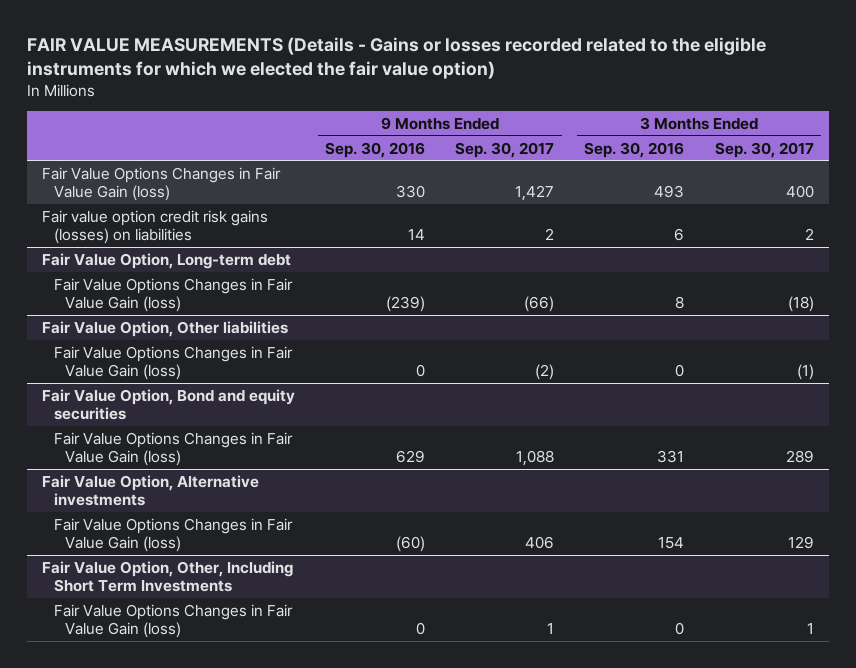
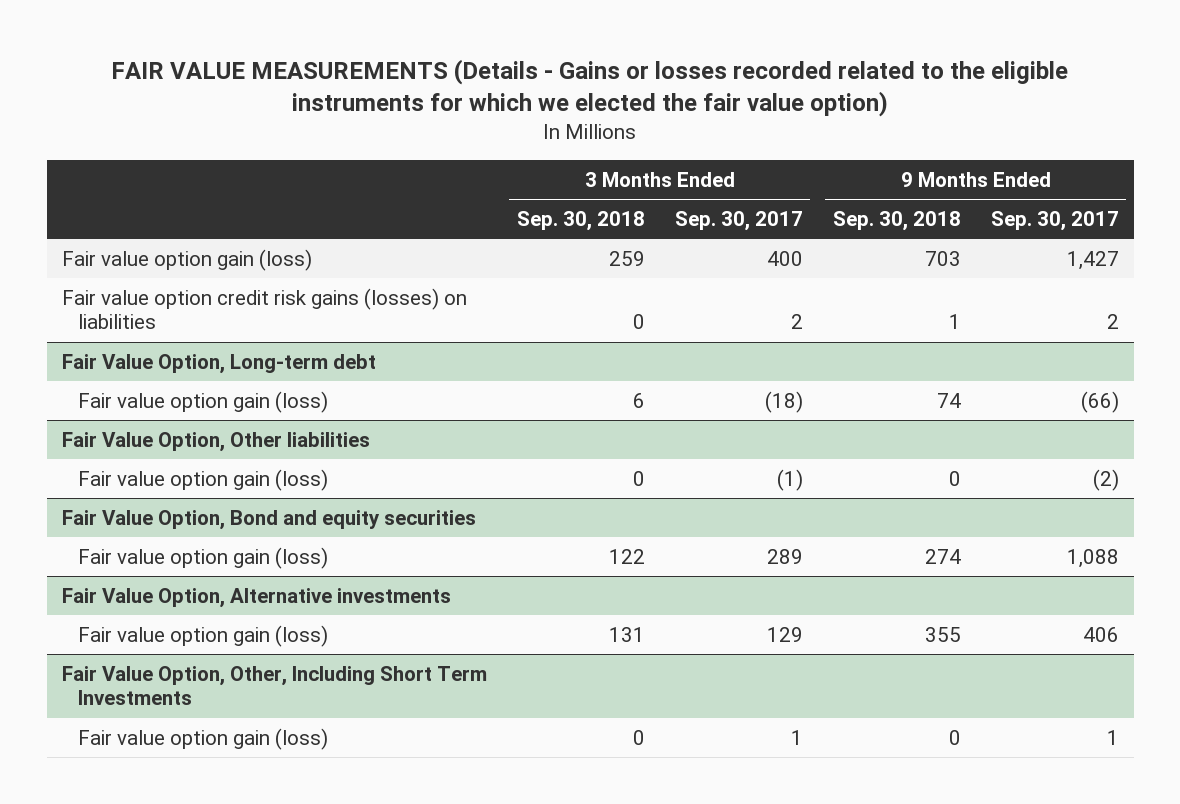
- | 9 Months Ended Sep. 30, 2016 | 9 Months Ended Sep. 30, 2017 | 3 Months Ended Sep. 30, 2016 | 3 Months Ended Sep. 30, 2017
+ | 3 Months Ended Sep. 30, 2018 | 3 Months Ended Sep. 30, 2017 | 9 Months Ended Sep. 30, 2018 | 9 Months Ended Sep. 30, 2017
- Fair Value Options Changes in Fair Value Gain (loss) | 330 | 1,427 | 493 | 400
+ Fair value option gain (loss) | 259 | 400 | 703 | 1,427
@ Fair Value Option, Long-term debt
- Fair Value Options Changes in Fair Value Gain (loss) | (239) | (66) | 8 | (18)
+ Fair value option gain (loss) | 6 | (18) | 74 | (66)
@ Fair Value Option, Other liabilities
- Fair Value Options Changes in Fair Value Gain (loss) | 0 | (2) | 0 | (1)
+ Fair value option gain (loss) | 0 | (1) | 0 | (2)
@ Fair Value Option, Bond and equity securities
- Fair Value Options Changes in Fair Value Gain (loss) | 629 | 1,088 | 331 | 289
+ Fair value option gain (loss) | 122 | 289 | 274 | 1,088
@ Fair Value Option, Alternative investments
- Fair Value Options Changes in Fair Value Gain (loss) | (60) | 406 | 154 | 129
+ Fair value option gain (loss) | 131 | 129 | 355 | 406
@ Fair Value Option, Other, Including Short Term Investments
- Fair Value Options Changes in Fair Value Gain (loss) | 0 | 1 | 0 | 1
+ Fair value option gain (loss) | 0 | 1 | 0 | 1

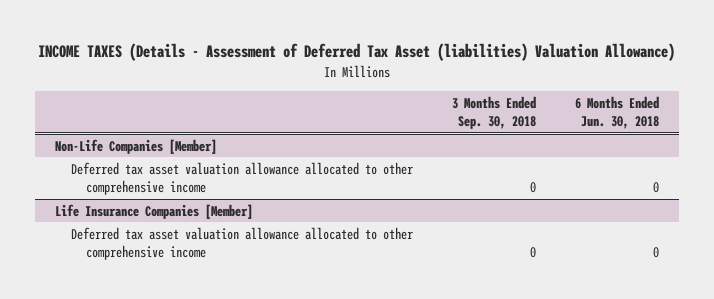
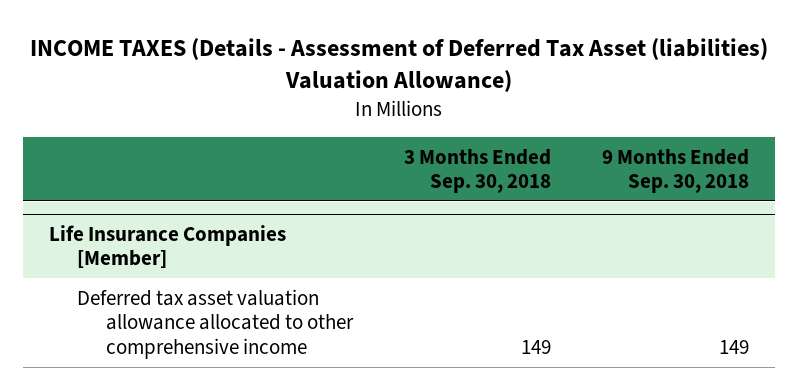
- | 3 Months Ended Sep. 30, 2018 | 6 Months Ended Jun. 30, 2018
+ | 3 Months Ended Sep. 30, 2018 | 9 Months Ended Sep. 30, 2018
- Non-Life Companies [Member]
- Deferred tax asset valuation allowance allocated to other comprehensive income | 0 | 0
@ Life Insurance Companies [Member]
- Deferred tax asset valuation allowance allocated to other comprehensive income | 0 | 0
+ Deferred tax asset valuation allowance allocated to other comprehensive income | 149 | 149

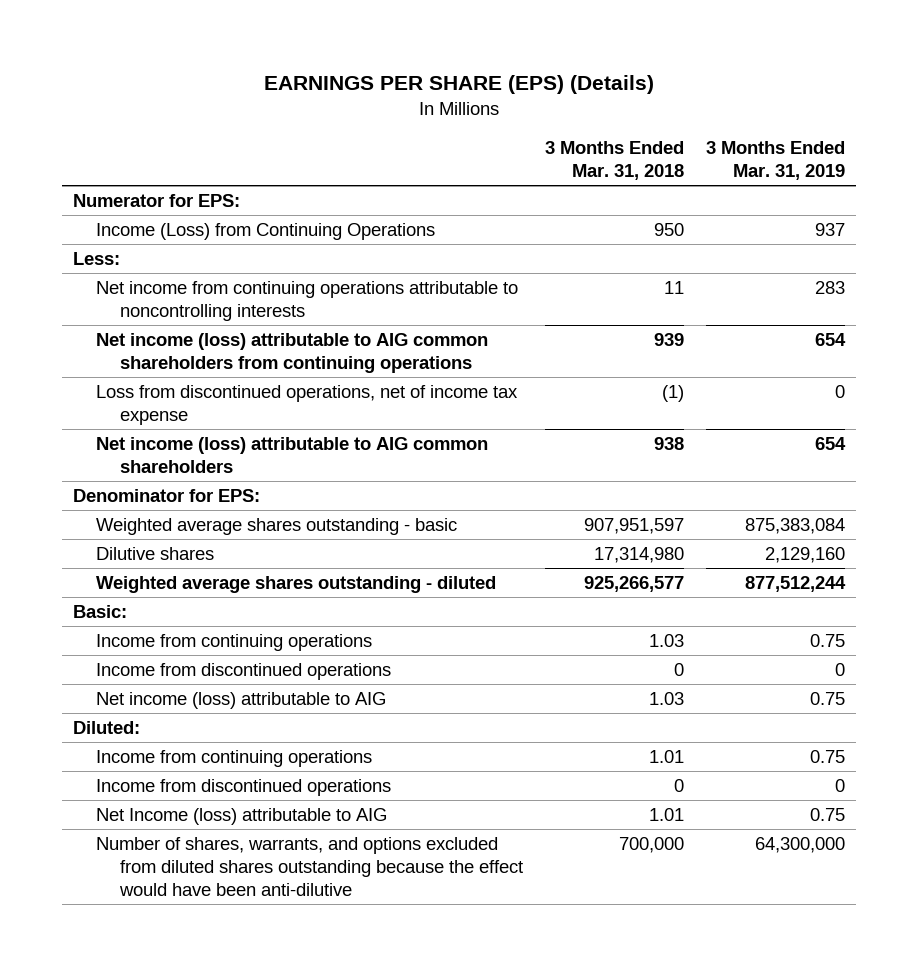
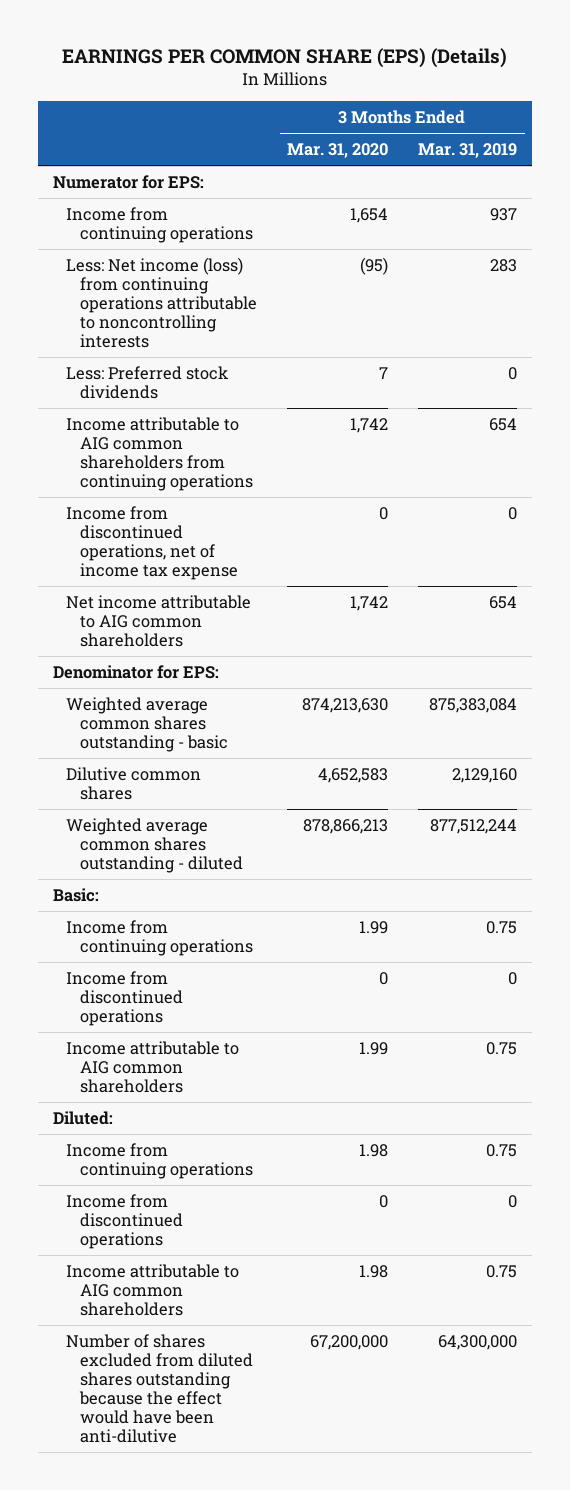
- EARNINGS PER SHARE (EPS) (Details)
+ EARNINGS PER COMMON SHARE (EPS) (Details)
- | 3 Months Ended Mar. 31, 2018 | 3 Months Ended Mar. 31, 2019
+ | 3 Months Ended Mar. 31, 2020 | 3 Months Ended Mar. 31, 2019
- Income (Loss) from Continuing Operations | 950 | 937
- Less:
- Net income from continuing operations attributable to noncontrolling interests | 11 | 283
- Net income (loss) attributable to AIG common shareholders from continuing operations | 939 | 654
- Loss from discontinued operations, net of income tax expense | (1) | 0
- Net income (loss) attributable to AIG common shareholders | 938 | 654
+ Income from continuing operations | 1,654 | 937
+ Less: Net income (loss) from continuing operations attributable to noncontrolling interests | (95) | 283
+ Less: Preferred stock dividends | 7 | 0
+ Income attributable to AIG common shareholders from continuing operations | 1,742 | 654
+ Income from discontinued operations, net of income tax expense | 0 | 0
+ Net income attributable to AIG common shareholders | 1,742 | 654
- Weighted average shares outstanding - basic | 907,951,597 | 875,383,084
- Dilutive shares | 17,314,980 | 2,129,160
- Weighted average shares outstanding - diluted | 925,266,577 | 877,512,244
+ Weighted average common shares outstanding - basic | 874,213,630 | 875,383,084
+ Dilutive common shares | 4,652,583 | 2,129,160
+ Weighted average common shares outstanding - diluted | 878,866,213 | 877,512,244
- Net income (loss) attributable to AIG | 1.03 | 0.75
+ Income attributable to AIG common shareholders | 1.99 | 0.75
- Net Income (loss) attributable to AIG | 1.01 | 0.75
- Number of shares, warrants, and options excluded from diluted shares outstanding because the effect would have been anti-dilutive | 700,000 | 64,300,000
+ Income attributable to AIG common shareholders | 1.98 | 0.75
+ Number of shares excluded from diluted shares outstanding because the effect would have been anti-dilutive | 67,200,000 | 64,300,000

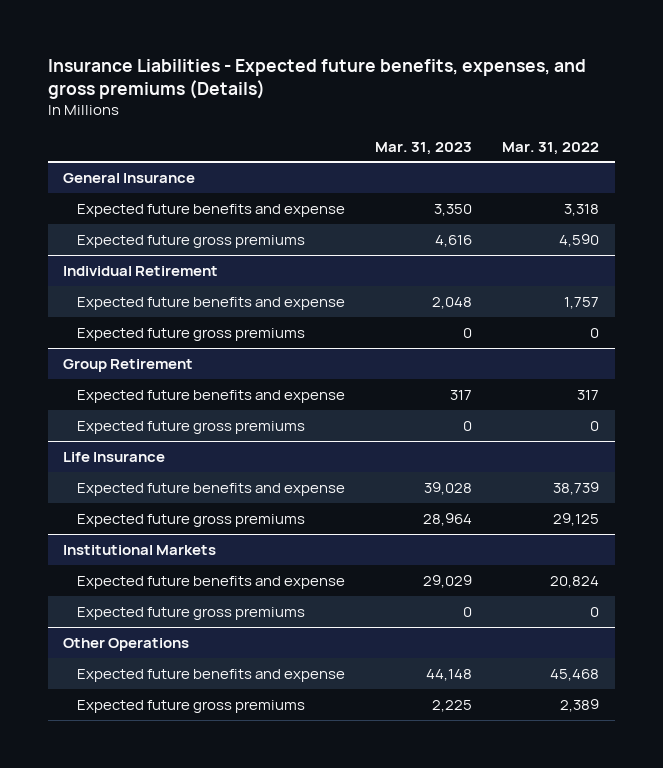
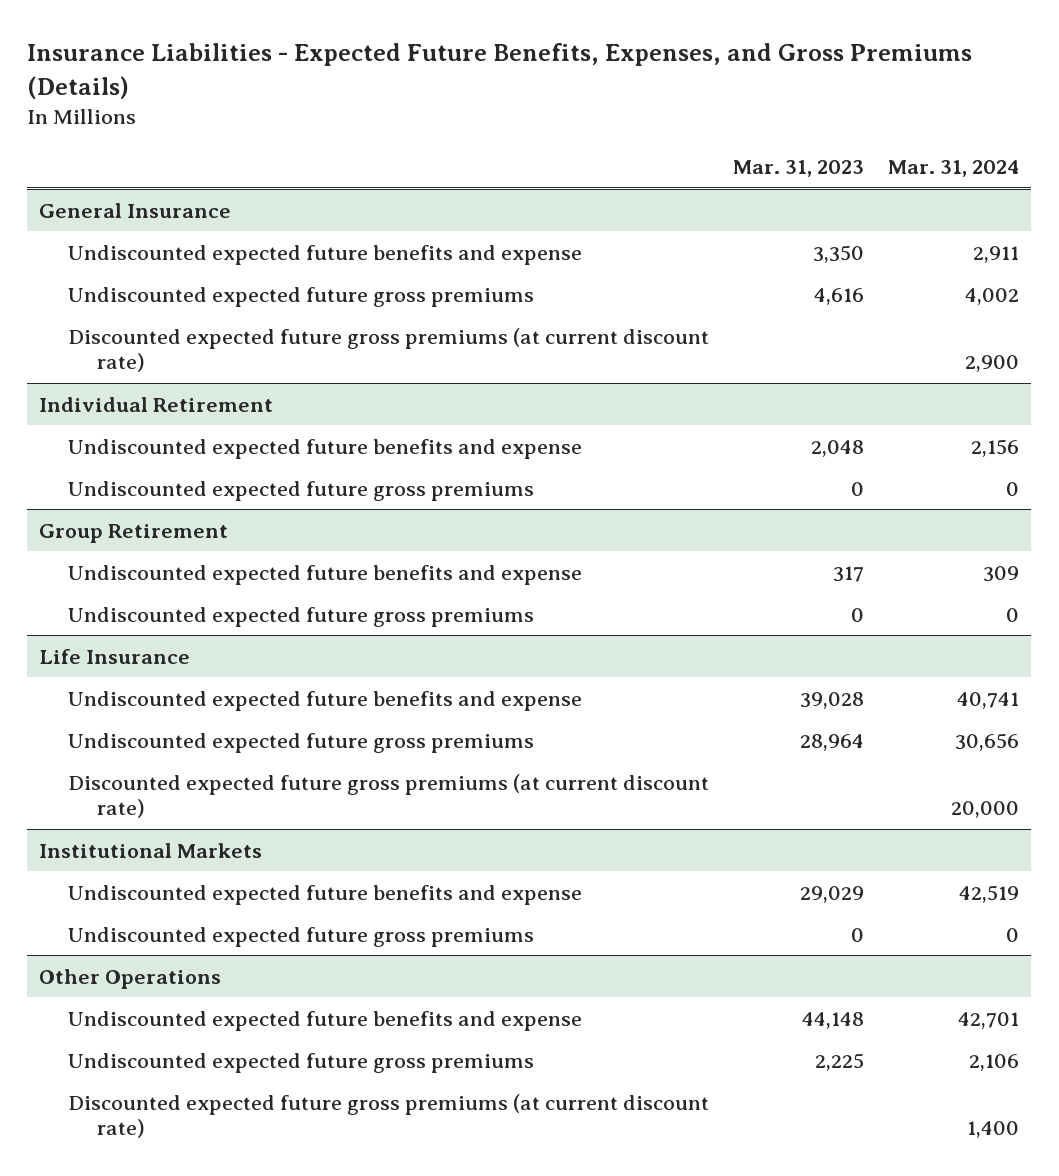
- Insurance Liabilities - Expected future benefits, expenses, and gross premiums (Details)
+ Insurance Liabilities - Expected Future Benefits, Expenses, and Gross Premiums (Details)
- | Mar. 31, 2023 | Mar. 31, 2022
+ | Mar. 31, 2023 | Mar. 31, 2024
@ General Insurance
- Expected future benefits and expense | 3,350 | 3,318
- Expected future gross premiums | 4,616 | 4,590
+ Undiscounted expected future benefits and expense | 3,350 | 2,911
+ Undiscounted expected future gross premiums | 4,616 | 4,002
+ Discounted expected future gross premiums (at current discount rate) | | 2,900
@ Individual Retirement
- Expected future benefits and expense | 2,048 | 1,757
- Expected future gross premiums | 0 | 0
+ Undiscounted expected future benefits and expense | 2,048 | 2,156
+ Undiscounted expected future gross premiums | 0 | 0
@ Group Retirement
- Expected future benefits and expense | 317 | 317
- Expected future gross premiums | 0 | 0
+ Undiscounted expected future benefits and expense | 317 | 309
+ Undiscounted expected future gross premiums | 0 | 0
@ Life Insurance
- Expected future benefits and expense | 39,028 | 38,739
- Expected future gross premiums | 28,964 | 29,125
+ Undiscounted expected future benefits and expense | 39,028 | 40,741
+ Undiscounted expected future gross premiums | 28,964 | 30,656
+ Discounted expected future gross premiums (at current discount rate) | | 20,000
@ Institutional Markets
- Expected future benefits and expense | 29,029 | 20,824
- Expected future gross premiums | 0 | 0
+ Undiscounted expected future benefits and expense | 29,029 | 42,519
+ Undiscounted expected future gross premiums | 0 | 0
@ Other Operations
- Expected future benefits and expense | 44,148 | 45,468
- Expected future gross premiums | 2,225 | 2,389
+ Undiscounted expected future benefits and expense | 44,148 | 42,701
+ Undiscounted expected future gross premiums | 2,225 | 2,106
+ Discounted expected future gross premiums (at current discount rate) | | 1,400

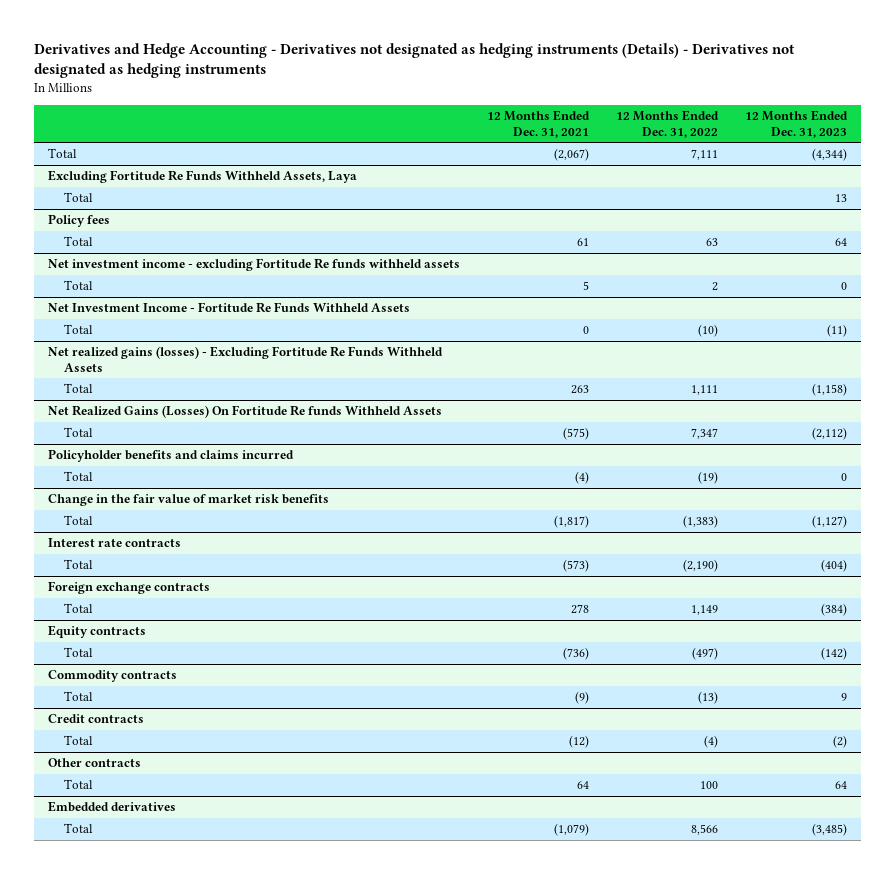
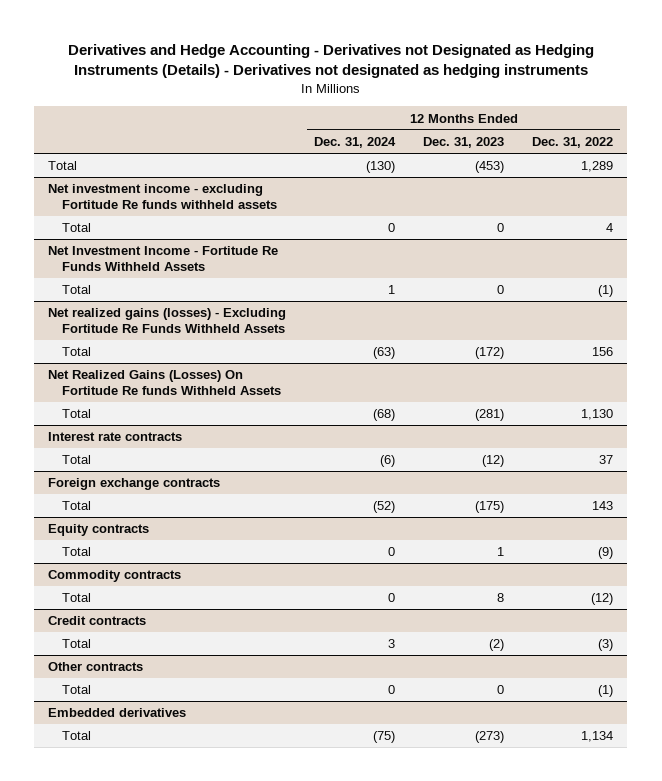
- Derivatives and Hedge Accounting - Derivatives not designated as hedging instruments (Details) - Derivatives not designated as hedging instruments
+ Derivatives and Hedge Accounting - Derivatives not Designated as Hedging Instruments (Details) - Derivatives not designated as hedging instruments
- | 12 Months Ended Dec. 31, 2021 | 12 Months Ended Dec. 31, 2022 | 12 Months Ended Dec. 31, 2023
+ | 12 Months Ended Dec. 31, 2024 | 12 Months Ended Dec. 31, 2023 | 12 Months Ended Dec. 31, 2022
- Total | (2,067) | 7,111 | (4,344)
- Excluding Fortitude Re Funds Withheld Assets, Laya
- Total | | | 13
- Policy fees
- Total | 61 | 63 | 64
+ Total | (130) | (453) | 1,289
@ Net investment income - excluding Fortitude Re funds withheld assets
- Total | 5 | 2 | 0
+ Total | 0 | 0 | 4
@ Net Investment Income - Fortitude Re Funds Withheld Assets
- Total | 0 | (10) | (11)
+ Total | 1 | 0 | (1)
@ Net realized gains (losses) - Excluding Fortitude Re Funds Withheld Assets
- Total | 263 | 1,111 | (1,158)
+ Total | (63) | (172) | 156
@ Net Realized Gains (Losses) On Fortitude Re funds Withheld Assets
- Total | (575) | 7,347 | (2,112)
- Policyholder benefits and claims incurred
- Total | (4) | (19) | 0
- Change in the fair value of market risk benefits
- Total | (1,817) | (1,383) | (1,127)
@ Net Realized Gains (Losses) On Fortitude Re funds Withheld Assets
+ Total | (68) | (281) | 1,130
@ Interest rate contracts
- Total | (573) | (2,190) | (404)
+ Total | (6) | (12) | 37
@ Foreign exchange contracts
- Total | 278 | 1,149 | (384)
+ Total | (52) | (175) | 143
@ Equity contracts
- Total | (736) | (497) | (142)
+ Total | 0 | 1 | (9)
@ Commodity contracts
- Total | (9) | (13) | 9
+ Total | 0 | 8 | (12)
@ Credit contracts
- Total | (12) | (4) | (2)
+ Total | 3 | (2) | (3)
@ Other contracts
- Total | 64 | 100 | 64
+ Total | 0 | 0 | (1)
@ Embedded derivatives
- Total | (1,079) | 8,566 | (3,485)
+ Total | (75) | (273) | 1,134

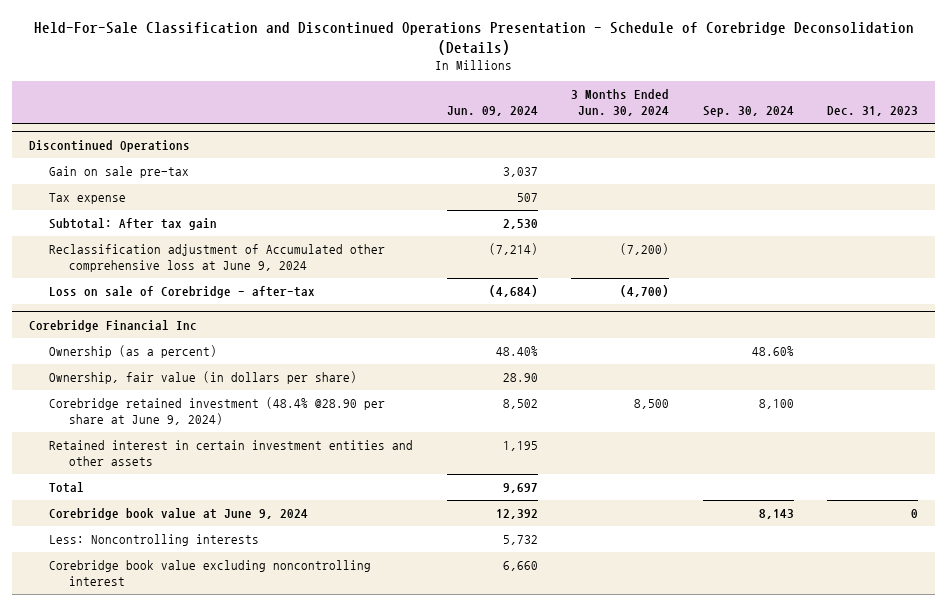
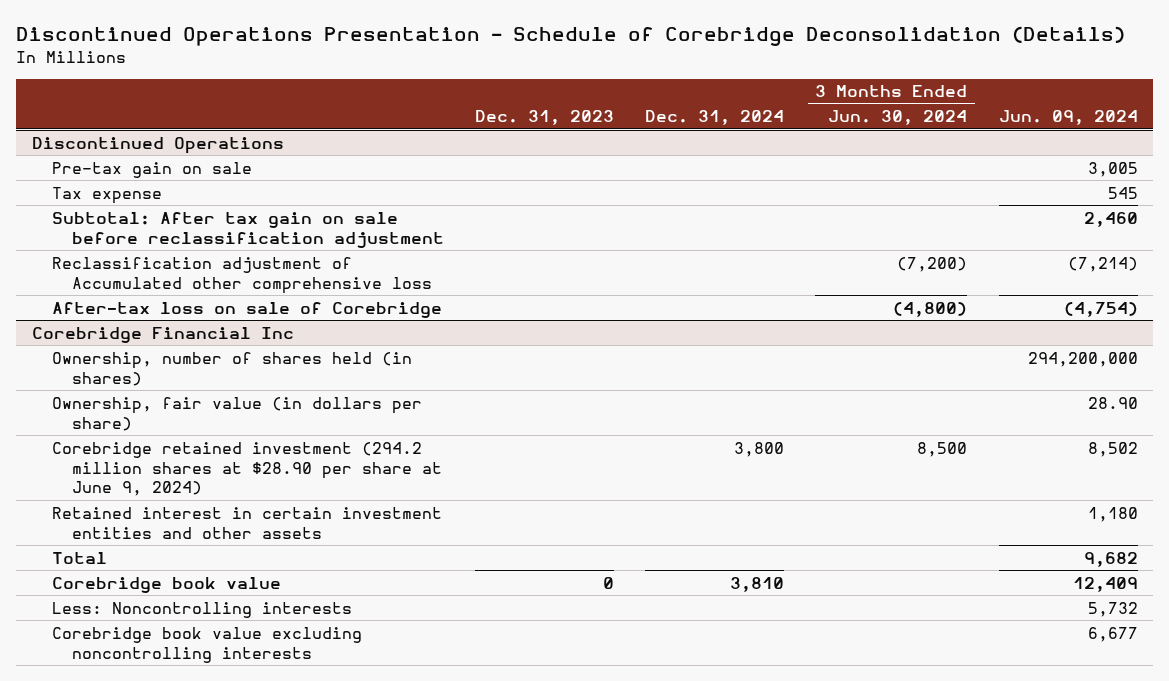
- Held-For-Sale Classification and Discontinued Operations Presentation - Schedule of Corebridge Deconsolidation (Details)
+ Discontinued Operations Presentation - Schedule of Corebridge Deconsolidation (Details)
- | Jun. 09, 2024 | 3 Months Ended Jun. 30, 2024 | Sep. 30, 2024 | Dec. 31, 2023
+ | Dec. 31, 2023 | Dec. 31, 2024 | 3 Months Ended Jun. 30, 2024 | Jun. 09, 2024
@ Discontinued Operations
- Gain on sale pre-tax | 3,037 | | |
- Tax expense | 507 | | |
- Subtotal: After tax gain | 2,530 | | |
- Reclassification adjustment of Accumulated other comprehensive loss at June 9, 2024 | (7,214) | (7,200) | |
- Loss on sale of Corebridge - after-tax | (4,684) | (4,700) | |
+ Pre-tax gain on sale | | | | 3,005
+ Tax expense | | | | 545
+ Subtotal: After tax gain on sale before reclassification adjustment | | | | 2,460
+ Reclassification adjustment of Accumulated other comprehensive loss | | | (7,200) | (7,214)
+ After-tax loss on sale of Corebridge | | | (4,800) | (4,754)
@ Corebridge Financial Inc
- Ownership (as a percent) | 48.40% | | 48.60% |
+ Ownership, number of shares held (in shares) | | | | 294,200,000
- Corebridge retained investment (48.4% @28.90 per share at June 9, 2024) | 8,502 | 8,500 | 8,100 |
- Retained interest in certain investment entities and other assets | 1,195 | | |
- Total | 9,697 | | |
- Corebridge book value at June 9, 2024 | 12,392 | | 8,143 | 0
+ Corebridge retained investment (294.2 million shares at $28.90 per share at June 9, 2024) | | 3,800 | 8,500 | 8,502
+ Retained interest in certain investment entities and other assets | | | | 1,180
+ Total | | | | 9,682
+ Corebridge book value | 0 | 3,810 | | 12,409
- Corebridge book value excluding noncontrolling interest | 6,660 | | |
+ Corebridge book value excluding noncontrolling interests | | | | 6,677

